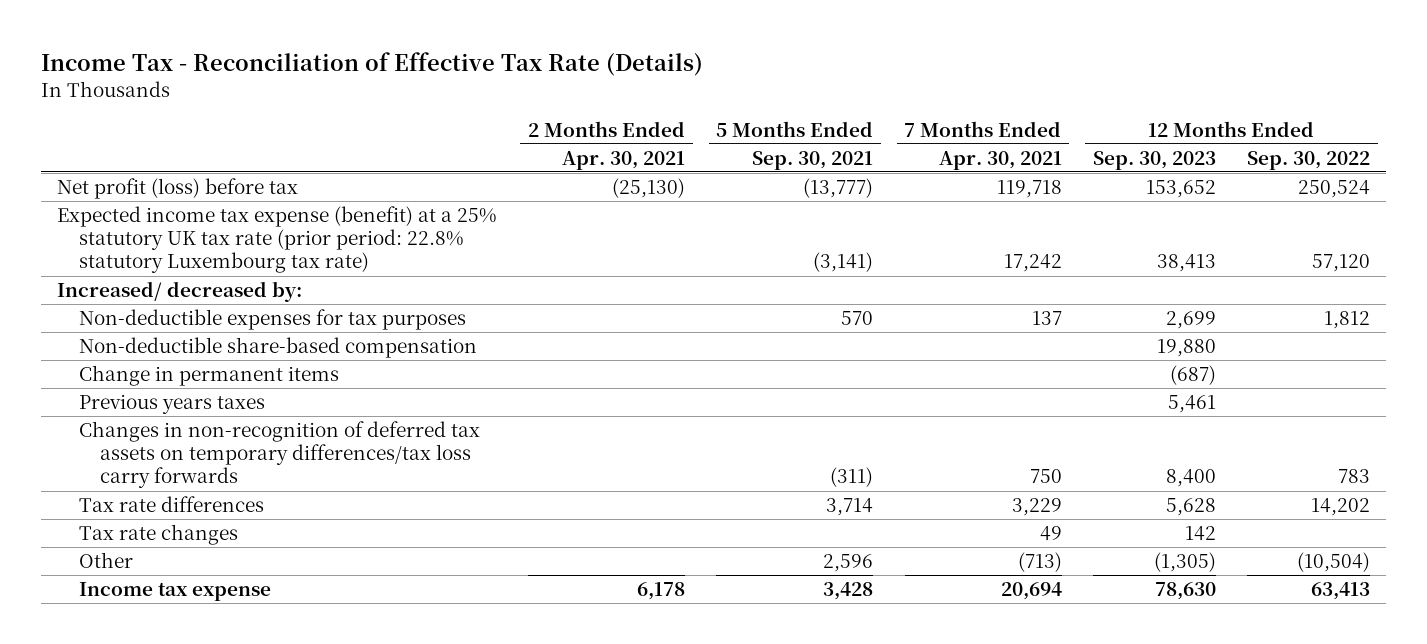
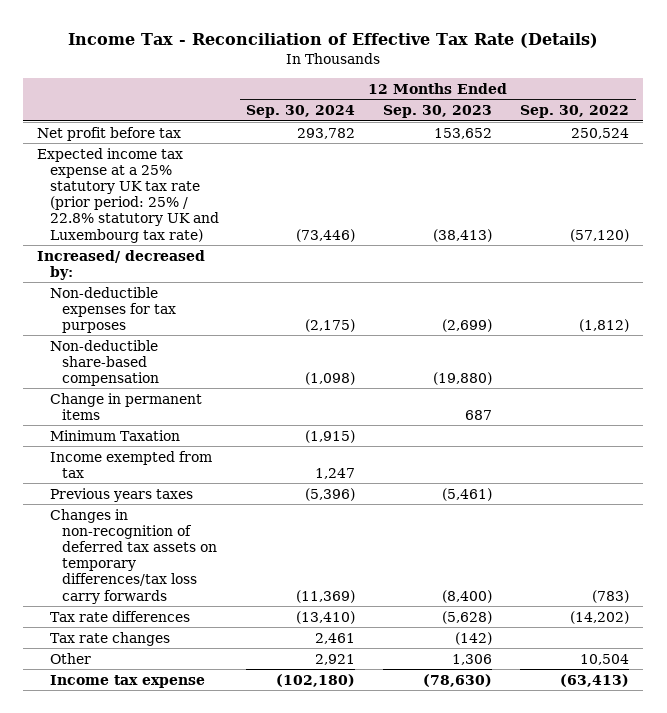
- | 2 Months Ended Apr. 30, 2021 | 5 Months Ended Sep. 30, 2021 | 7 Months Ended Apr. 30, 2021 | 12 Months Ended Sep. 30, 2023 | 12 Months Ended Sep. 30, 2022
+ | 12 Months Ended Sep. 30, 2024 | 12 Months Ended Sep. 30, 2023 | 12 Months Ended Sep. 30, 2022
- Net profit (loss) before tax | (25,130) | (13,777) | 119,718 | 153,652 | 250,524
- Expected income tax expense (benefit) at a 25% statutory UK tax rate (prior period: 22.8% statutory Luxembourg tax rate) | | (3,141) | 17,242 | 38,413 | 57,120
+ Net profit before tax | 293,782 | 153,652 | 250,524
+ Expected income tax expense at a 25% statutory UK tax rate (prior period: 25% / 22.8% statutory UK and Luxembourg tax rate) | (73,446) | (38,413) | (57,120)
- Non-deductible expenses for tax purposes | | 570 | 137 | 2,699 | 1,812
- Non-deductible share-based compensation | | | | 19,880 |
- Change in permanent items | | | | (687) |
- Previous years taxes | | | | 5,461 |
- Changes in non-recognition of deferred tax assets on temporary differences/tax loss carry forwards | | (311) | 750 | 8,400 | 783
- Tax rate differences | | 3,714 | 3,229 | 5,628 | 14,202
- Tax rate changes | | | 49 | 142 |
- Other | | 2,596 | (713) | (1,305) | (10,504)
- Income tax expense | 6,178 | 3,428 | 20,694 | 78,630 | 63,413
+ Non-deductible expenses for tax purposes | (2,175) | (2,699) | (1,812)
+ Non-deductible share-based compensation | (1,098) | (19,880) |
+ Change in permanent items | | 687 |
+ Minimum Taxation | (1,915) | |
+ Income exempted from tax | 1,247 | |
+ Previous years taxes | (5,396) | (5,461) |
+ Changes in non-recognition of deferred tax assets on temporary differences/tax loss carry forwards | (11,369) | (8,400) | (783)
+ Tax rate differences | (13,410) | (5,628) | (14,202)
+ Tax rate changes | 2,461 | (142) |
+ Other | 2,921 | 1,306 | 10,504
+ Income tax expense | (102,180) | (78,630) | (63,413)

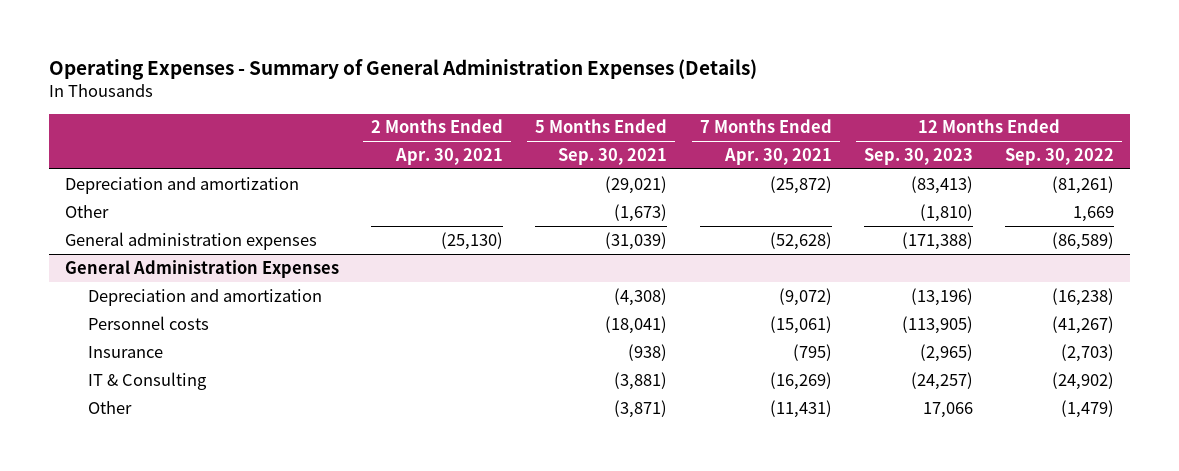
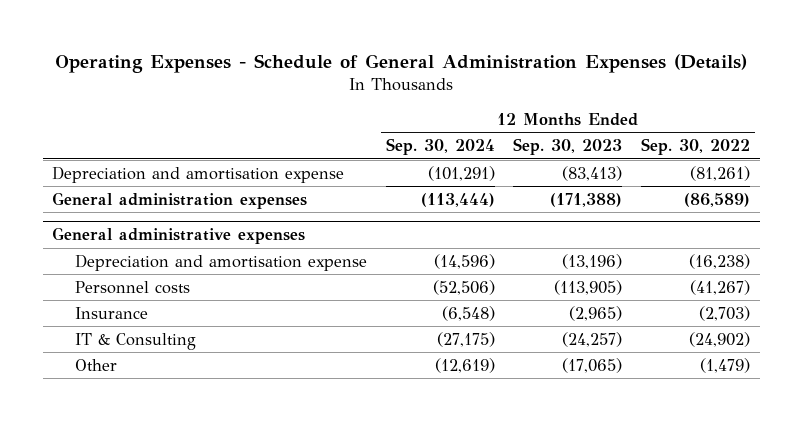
- Operating Expenses - Summary of General Administration Expenses (Details)
+ Operating Expenses - Schedule of General Administration Expenses (Details)
- | 2 Months Ended Apr. 30, 2021 | 5 Months Ended Sep. 30, 2021 | 7 Months Ended Apr. 30, 2021 | 12 Months Ended Sep. 30, 2023 | 12 Months Ended Sep. 30, 2022
+ | 12 Months Ended Sep. 30, 2024 | 12 Months Ended Sep. 30, 2023 | 12 Months Ended Sep. 30, 2022
- Depreciation and amortization | | (29,021) | (25,872) | (83,413) | (81,261)
- Other | | (1,673) | | (1,810) | 1,669
+ Depreciation and amortisation expense | (101,291) | (83,413) | (81,261)
- General Administration Expenses
- Depreciation and amortization | | (4,308) | (9,072) | (13,196) | (16,238)
+ General administrative expenses
+ Depreciation and amortisation expense | (14,596) | (13,196) | (16,238)
- Other | | (3,871) | (11,431) | 17,066 | (1,479)
+ Other | (12,619) | (17,065) | (1,479)

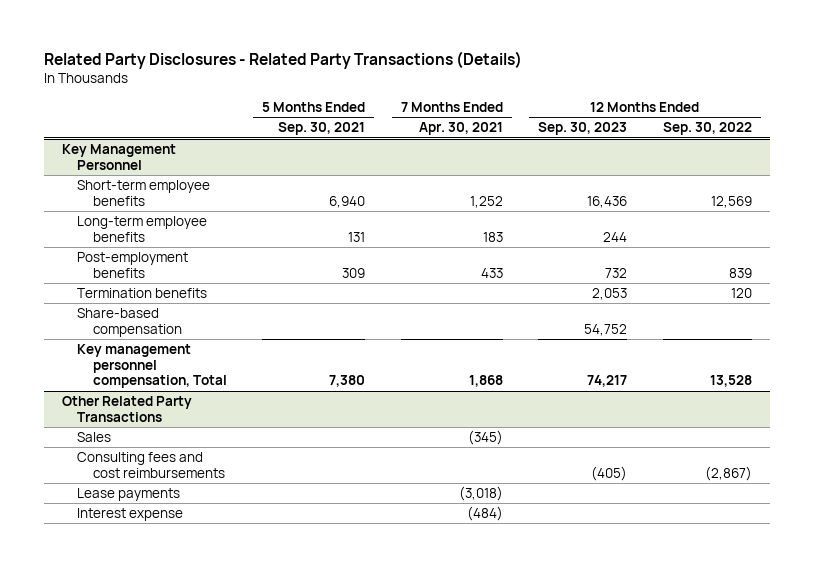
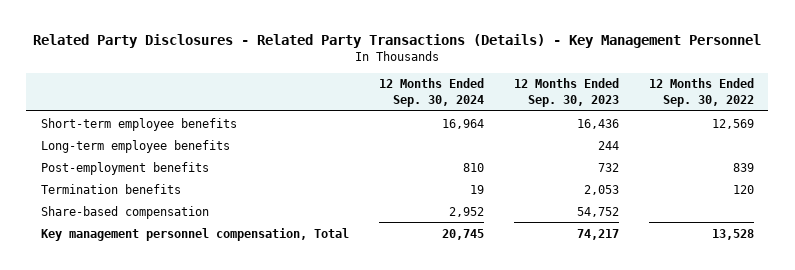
- Related Party Disclosures - Related Party Transactions (Details)
+ Related Party Disclosures - Related Party Transactions (Details) - Key Management Personnel
- | 5 Months Ended Sep. 30, 2021 | 7 Months Ended Apr. 30, 2021 | 12 Months Ended Sep. 30, 2023 | 12 Months Ended Sep. 30, 2022
+ | 12 Months Ended Sep. 30, 2024 | 12 Months Ended Sep. 30, 2023 | 12 Months Ended Sep. 30, 2022
- Key Management Personnel
- Other Related Party Transactions
- Sales | | (345) | |
- Consulting fees and cost reimbursements | | | (405) | (2,867)
- Lease payments | | (3,018) | |
- Interest expense | | (484) | |

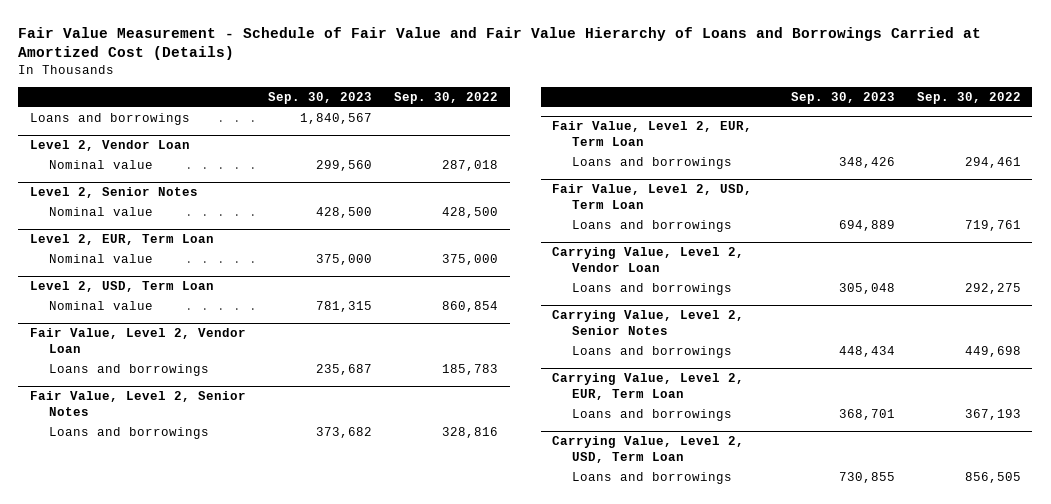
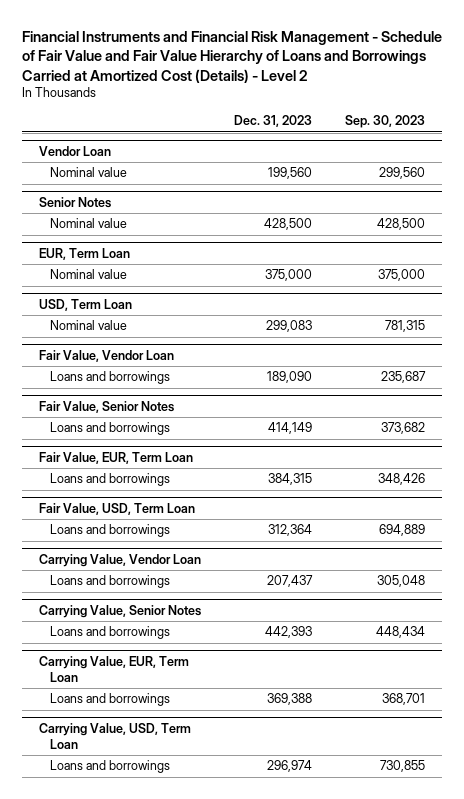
- Fair Value Measurement - Schedule of Fair Value and Fair Value Hierarchy of Loans and Borrowings Carried at Amortized Cost (Details)
+ Financial Instruments and Financial Risk Management - Schedule of Fair Value and Fair Value Hierarchy of Loans and Borrowings Carried at Amortized Cost (Details) - Level 2
- | Sep. 30, 2023 | Sep. 30, 2022
+ | Dec. 31, 2023 | Sep. 30, 2023
- Loans and borrowings | 1,840,567 |
- Level 2, Vendor Loan
+ Vendor Loan
- Level 2, Senior Notes
+ Senior Notes
- Level 2, EUR, Term Loan
+ EUR, Term Loan
- Level 2, USD, Term Loan
+ USD, Term Loan
- Fair Value, Level 2, Vendor Loan
+ Fair Value, Vendor Loan
- Fair Value, Level 2, Senior Notes
+ Fair Value, Senior Notes
- Fair Value, Level 2, EUR, Term Loan
+ Fair Value, EUR, Term Loan
- Fair Value, Level 2, USD, Term Loan
+ Fair Value, USD, Term Loan
- Carrying Value, Level 2, Vendor Loan
+ Carrying Value, Vendor Loan
- Carrying Value, Level 2, Senior Notes
+ Carrying Value, Senior Notes
- Carrying Value, Level 2, EUR, Term Loan
+ Carrying Value, EUR, Term Loan
- Carrying Value, Level 2, USD, Term Loan
+ Carrying Value, USD, Term Loan

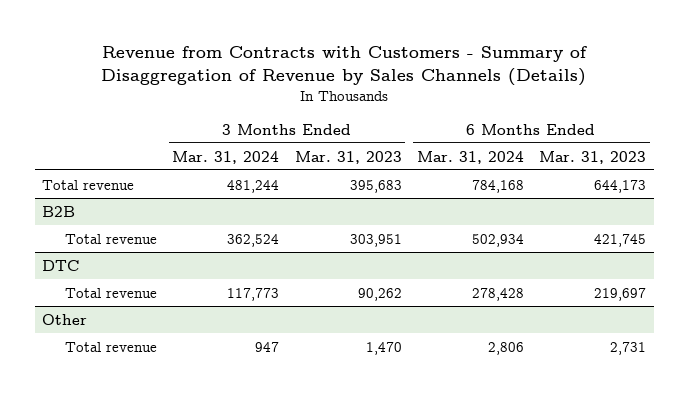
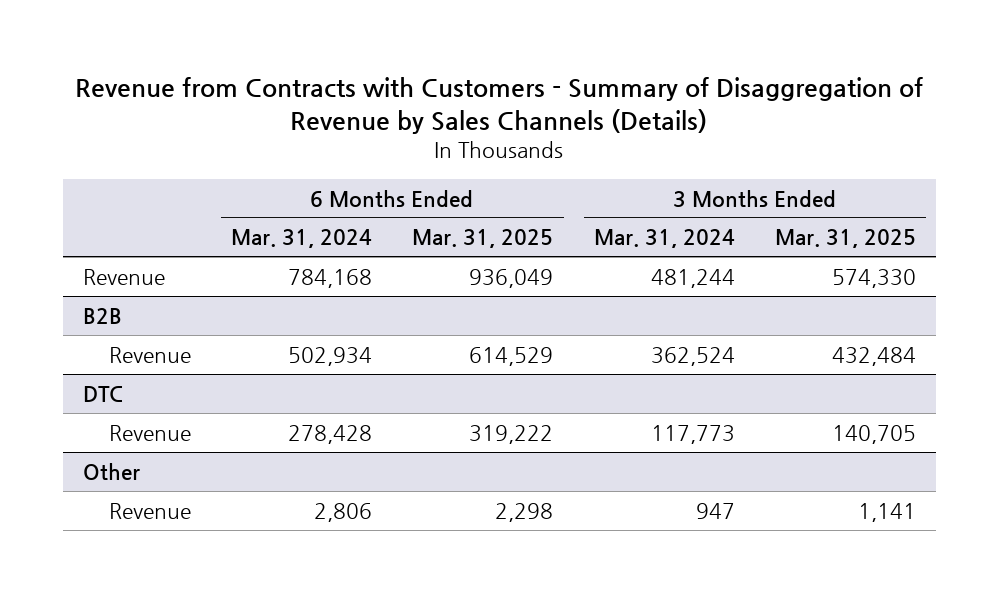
- | 3 Months Ended Mar. 31, 2024 | 3 Months Ended Mar. 31, 2023 | 6 Months Ended Mar. 31, 2024 | 6 Months Ended Mar. 31, 2023
+ | 6 Months Ended Mar. 31, 2024 | 6 Months Ended Mar. 31, 2025 | 3 Months Ended Mar. 31, 2024 | 3 Months Ended Mar. 31, 2025
- Total revenue | 481,244 | 395,683 | 784,168 | 644,173
+ Revenue | 784,168 | 936,049 | 481,244 | 574,330
@ B2B
- Total revenue | 362,524 | 303,951 | 502,934 | 421,745
+ Revenue | 502,934 | 614,529 | 362,524 | 432,484
@ DTC
- Total revenue | 117,773 | 90,262 | 278,428 | 219,697
+ Revenue | 278,428 | 319,222 | 117,773 | 140,705
@ Other
- Total revenue | 947 | 1,470 | 2,806 | 2,731
+ Revenue | 2,806 | 2,298 | 947 | 1,141

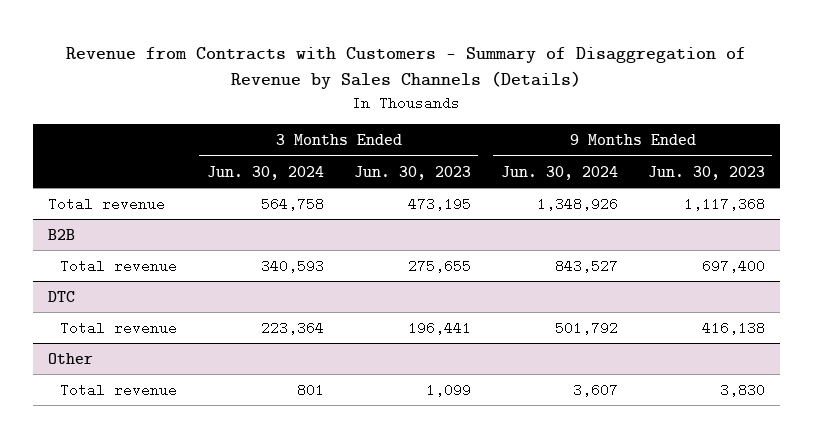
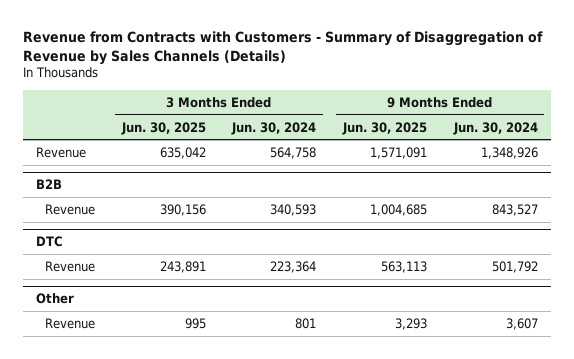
- | 3 Months Ended Jun. 30, 2024 | 3 Months Ended Jun. 30, 2023 | 9 Months Ended Jun. 30, 2024 | 9 Months Ended Jun. 30, 2023
+ | 3 Months Ended Jun. 30, 2025 | 3 Months Ended Jun. 30, 2024 | 9 Months Ended Jun. 30, 2025 | 9 Months Ended Jun. 30, 2024
- Total revenue | 564,758 | 473,195 | 1,348,926 | 1,117,368
+ Revenue | 635,042 | 564,758 | 1,571,091 | 1,348,926
@ B2B
- Total revenue | 340,593 | 275,655 | 843,527 | 697,400
+ Revenue | 390,156 | 340,593 | 1,004,685 | 843,527
@ DTC
- Total revenue | 223,364 | 196,441 | 501,792 | 416,138
+ Revenue | 243,891 | 223,364 | 563,113 | 501,792
@ Other
- Total revenue | 801 | 1,099 | 3,607 | 3,830
+ Revenue | 995 | 801 | 3,293 | 3,607

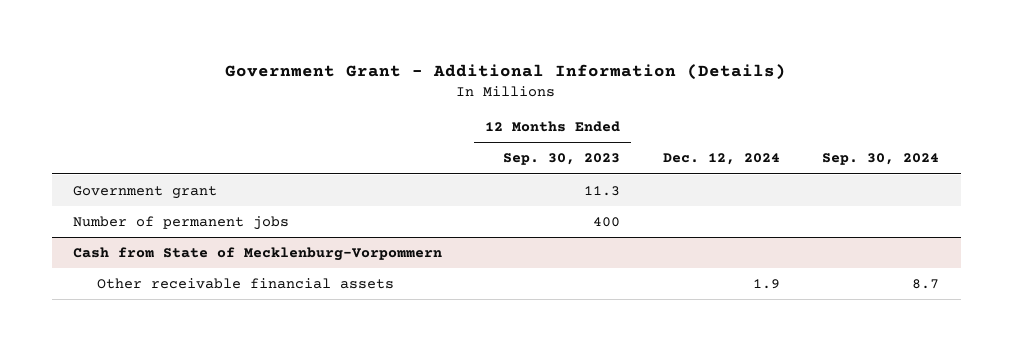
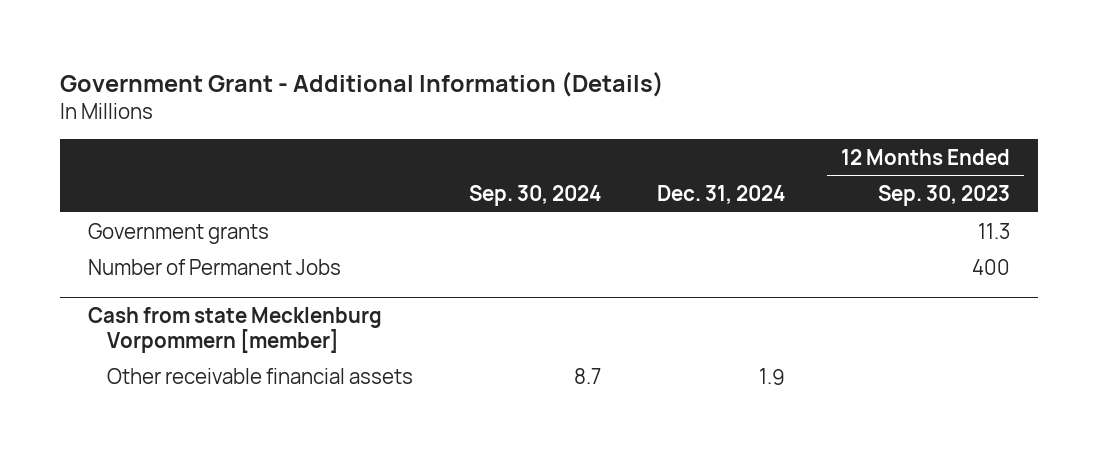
- | 12 Months Ended Sep. 30, 2023 | Dec. 12, 2024 | Sep. 30, 2024
+ | Sep. 30, 2024 | Dec. 31, 2024 | 12 Months Ended Sep. 30, 2023
- Government grant | 11.3 | |
- Number of permanent jobs | 400 | |
- Cash from State of Mecklenburg-Vorpommern
+ Government grants | | | 11.3
+ Number of Permanent Jobs | | | 400
+ Cash from state Mecklenburg Vorpommern [member]

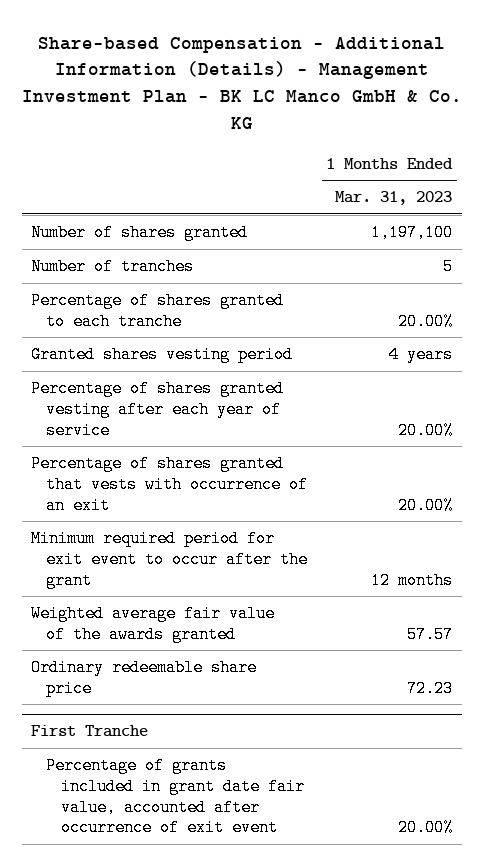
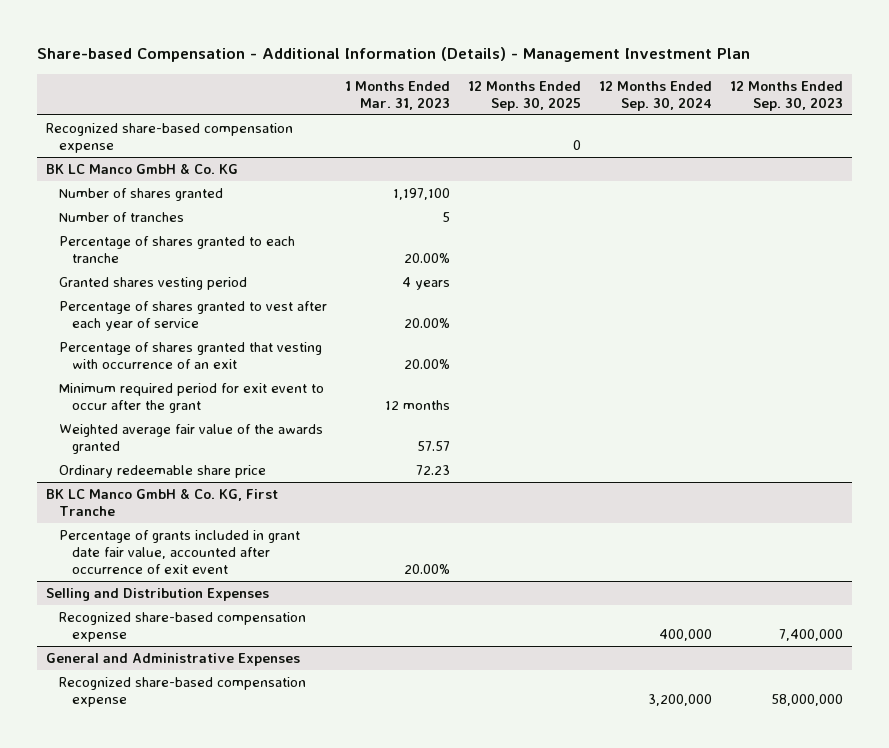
- Share-based Compensation - Additional Information (Details) - Management Investment Plan - BK LC Manco GmbH & Co. KG
+ Share-based Compensation - Additional Information (Details) - Management Investment Plan
- | 1 Months Ended Mar. 31, 2023
+ | 1 Months Ended Mar. 31, 2023 | 12 Months Ended Sep. 30, 2025 | 12 Months Ended Sep. 30, 2024 | 12 Months Ended Sep. 30, 2023
+ Recognized share-based compensation expense | | 0 | |
+ BK LC Manco GmbH & Co. KG
- Percentage of shares granted vesting after each year of service | 20.00%
- Percentage of shares granted that vests with occurrence of an exit | 20.00%
+ Percentage of shares granted to vest after each year of service | 20.00% | | |
+ Percentage of shares granted that vesting with occurrence of an exit | 20.00% | | |
- First Tranche
+ BK LC Manco GmbH & Co. KG, First Tranche
+ Selling and Distribution Expenses
+ Recognized share-based compensation expense | | | 400,000 | 7,400,000
+ General and Administrative Expenses
+ Recognized share-based compensation expense | | | 3,200,000 | 58,000,000

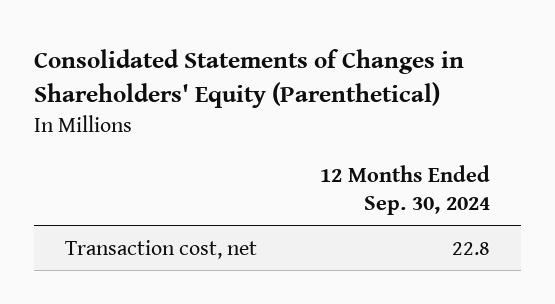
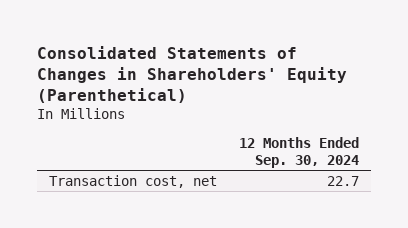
- Transaction cost, net | 22.8
+ Transaction cost, net | 22.7

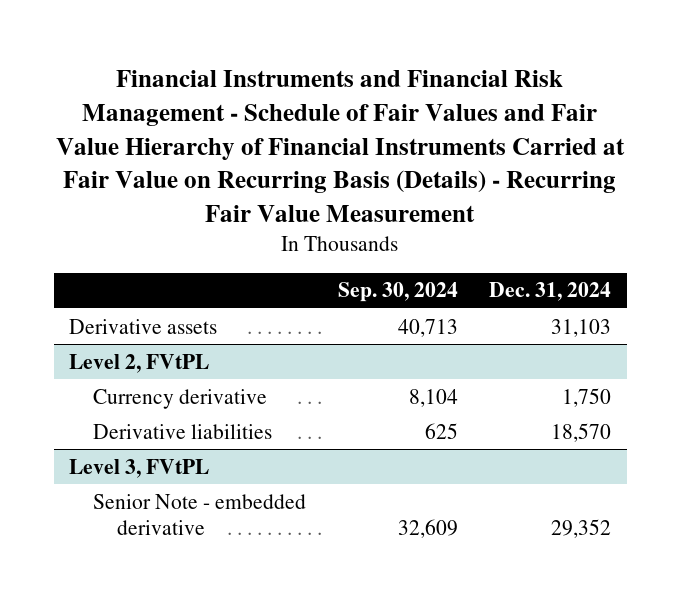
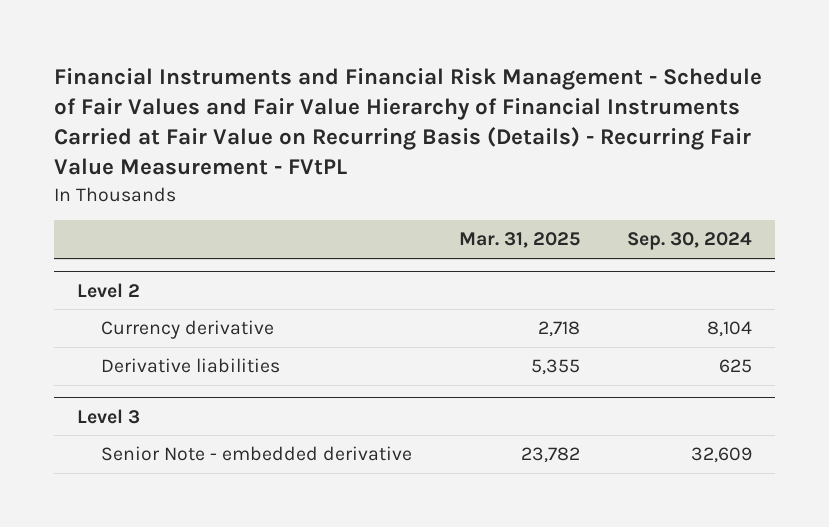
- Financial Instruments and Financial Risk Management - Schedule of Fair Values and Fair Value Hierarchy of Financial Instruments Carried at Fair Value on Recurring Basis (Details) - Recurring Fair Value Measurement
+ Financial Instruments and Financial Risk Management - Schedule of Fair Values and Fair Value Hierarchy of Financial Instruments Carried at Fair Value on Recurring Basis (Details) - Recurring Fair Value Measurement - FVtPL
- | Sep. 30, 2024 | Dec. 31, 2024
+ | Mar. 31, 2025 | Sep. 30, 2024
- Derivative assets | 40,713 | 31,103
- Level 2, FVtPL
+ Level 2
- Level 3, FVtPL
+ Level 3

